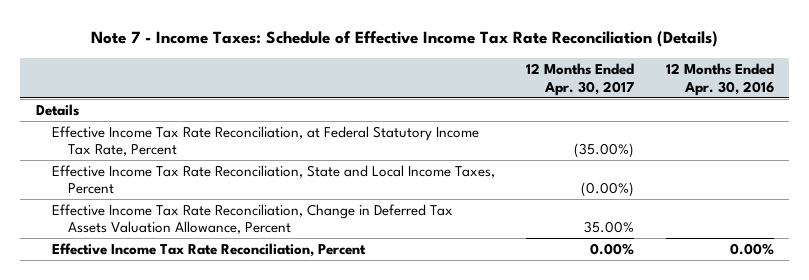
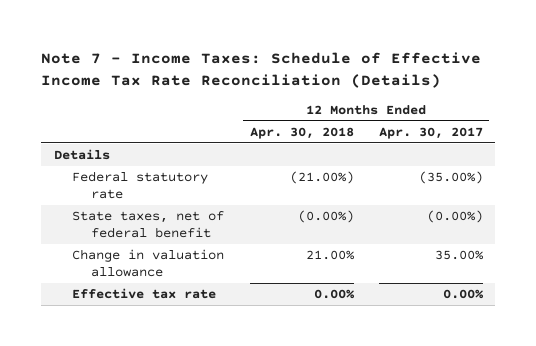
- | 12 Months Ended Apr. 30, 2017 | 12 Months Ended Apr. 30, 2016
+ | 12 Months Ended Apr. 30, 2018 | 12 Months Ended Apr. 30, 2017
- Effective Income Tax Rate Reconciliation, at Federal Statutory Income Tax Rate, Percent | (35.00%) |
- Effective Income Tax Rate Reconciliation, State and Local Income Taxes, Percent | (0.00%) |
- Effective Income Tax Rate Reconciliation, Change in Deferred Tax Assets Valuation Allowance, Percent | 35.00% |
- Effective Income Tax Rate Reconciliation, Percent | 0.00% | 0.00%
+ Federal statutory rate | (21.00%) | (35.00%)
+ State taxes, net of federal benefit | (0.00%) | (0.00%)
+ Change in valuation allowance | 21.00% | 35.00%
+ Effective tax rate | 0.00% | 0.00%

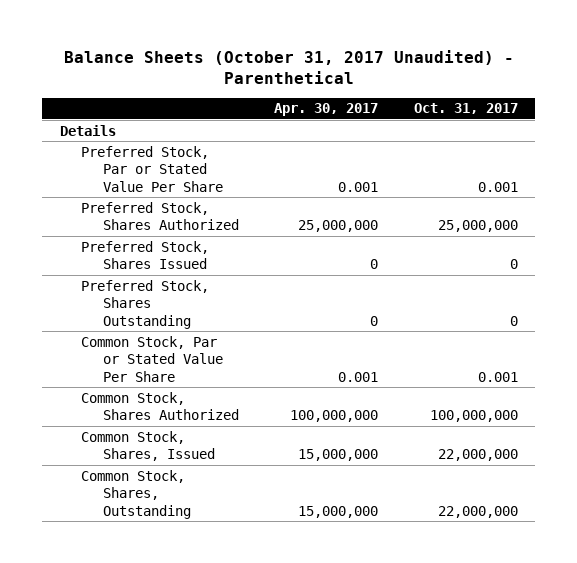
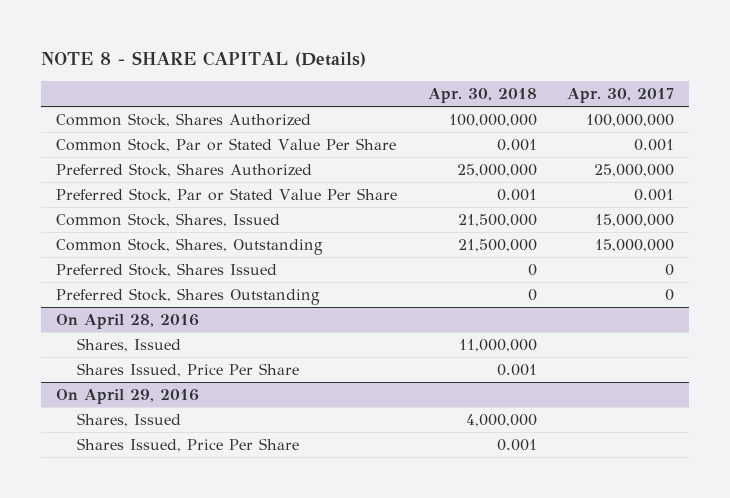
- Balance Sheets (October 31, 2017 Unaudited) - Parenthetical
+ NOTE 8 - SHARE CAPITAL (Details)
- | Apr. 30, 2017 | Oct. 31, 2017
+ | Apr. 30, 2018 | Apr. 30, 2017
- Details
moved down: Common Stock, Par or Stated Value Per Share | 0.001 | 0.001
moved down: Preferred Stock, Shares Authorized | 25,000,000 | 25,000,000
moved down: Preferred Stock, Par or Stated Value Per Share | 0.001 | 0.001
moved down: Preferred Stock, Shares Issued | 0 | 0
moved down: Preferred Stock, Shares Outstanding | 0 | 0
+ On April 28, 2016
+ Shares, Issued | 11,000,000 |
+ Shares Issued, Price Per Share | 0.001 |
+ On April 29, 2016
+ Shares, Issued | 4,000,000 |
+ Shares Issued, Price Per Share | 0.001 |

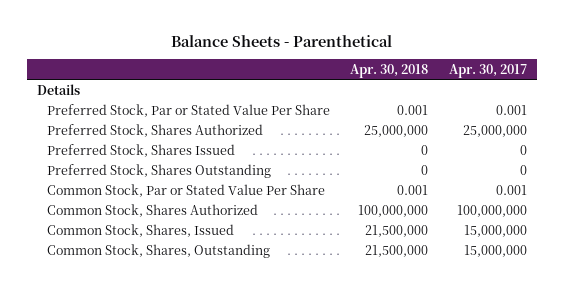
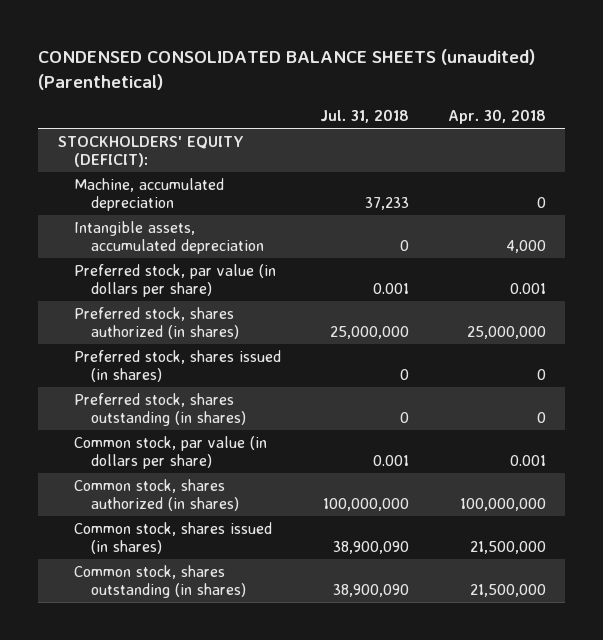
- Balance Sheets - Parenthetical
+ CONDENSED CONSOLIDATED BALANCE SHEETS (unaudited) (Parenthetical)
- | Apr. 30, 2018 | Apr. 30, 2017
+ | Jul. 31, 2018 | Apr. 30, 2018
- Details
- Preferred Stock, Par or Stated Value Per Share | 0.001 | 0.001
- Preferred Stock, Shares Authorized | 25,000,000 | 25,000,000
- Preferred Stock, Shares Issued | 0 | 0
- Preferred Stock, Shares Outstanding | 0 | 0
- Common Stock, Par or Stated Value Per Share | 0.001 | 0.001
- Common Stock, Shares Authorized | 100,000,000 | 100,000,000
- Common Stock, Shares, Issued | 21,500,000 | 15,000,000
- Common Stock, Shares, Outstanding | 21,500,000 | 15,000,000
+ STOCKHOLDERS' EQUITY (DEFICIT):
+ Machine, accumulated depreciation | 37,233 | 0
+ Intangible assets, accumulated depreciation | 0 | 4,000
+ Preferred stock, par value (in dollars per share) | 0.001 | 0.001
+ Preferred stock, shares authorized (in shares) | 25,000,000 | 25,000,000
+ Preferred stock, shares issued (in shares) | 0 | 0
+ Preferred stock, shares outstanding (in shares) | 0 | 0
+ Common stock, par value (in dollars per share) | 0.001 | 0.001
+ Common stock, shares authorized (in shares) | 100,000,000 | 100,000,000
+ Common stock, shares issued (in shares) | 38,900,090 | 21,500,000
+ Common stock, shares outstanding (in shares) | 38,900,090 | 21,500,000

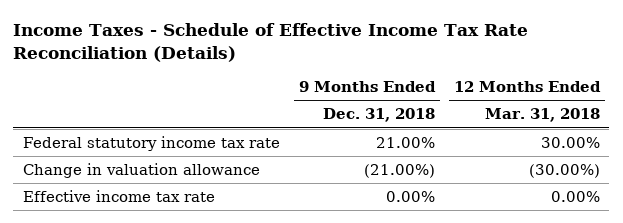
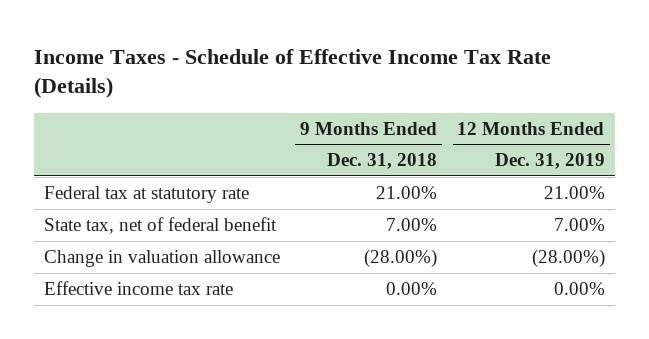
- Income Taxes - Schedule of Effective Income Tax Rate Reconciliation (Details)
+ Income Taxes - Schedule of Effective Income Tax Rate (Details)
- | 9 Months Ended Dec. 31, 2018 | 12 Months Ended Mar. 31, 2018
+ | 9 Months Ended Dec. 31, 2018 | 12 Months Ended Dec. 31, 2019
- Federal statutory income tax rate | 21.00% | 30.00%
- Change in valuation allowance | (21.00%) | (30.00%)
+ Federal tax at statutory rate | 21.00% | 21.00%
+ State tax, net of federal benefit | 7.00% | 7.00%
+ Change in valuation allowance | (28.00%) | (28.00%)

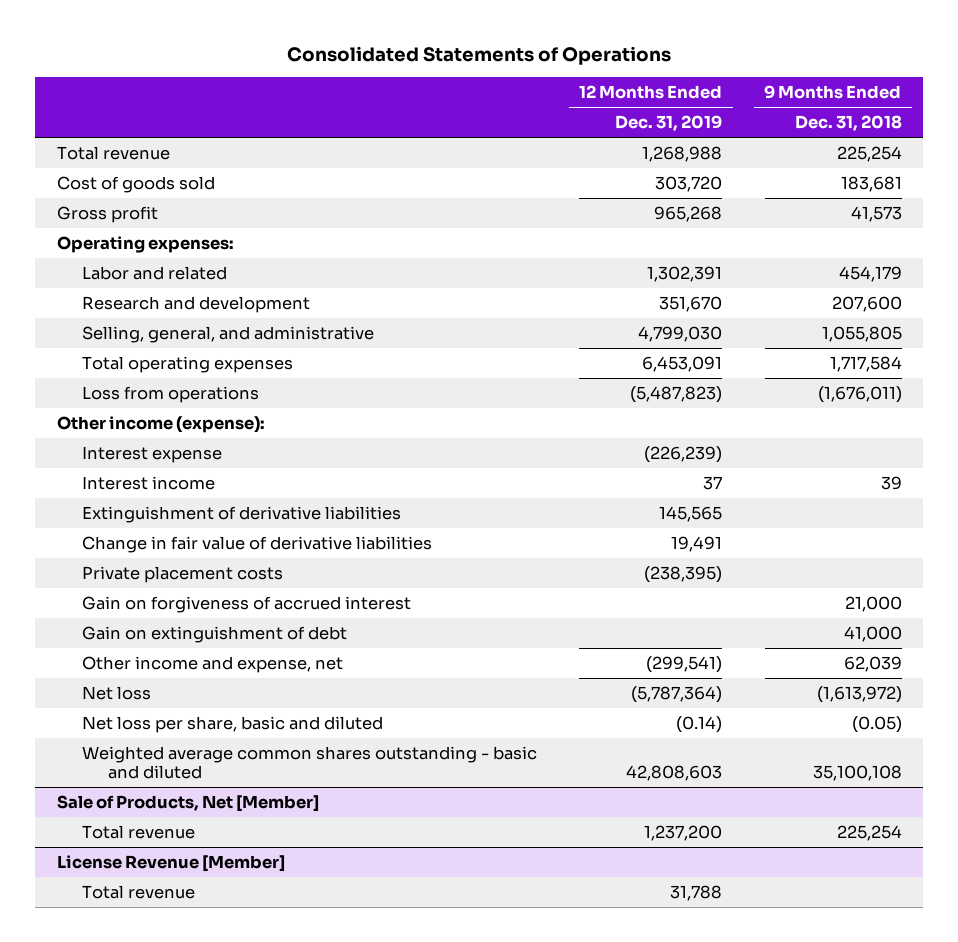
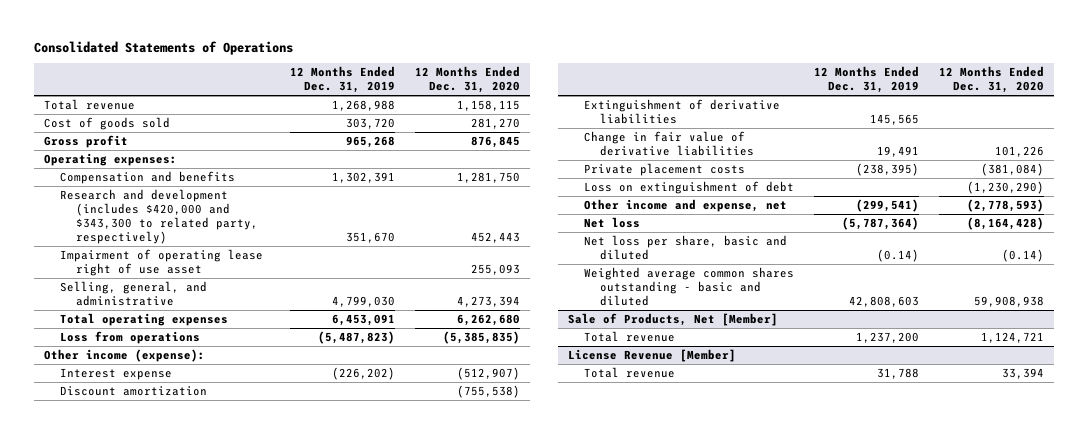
- | 12 Months Ended Dec. 31, 2019 | 9 Months Ended Dec. 31, 2018
+ | 12 Months Ended Dec. 31, 2019 | 12 Months Ended Dec. 31, 2020
- Labor and related | 1,302,391 | 454,179
- Research and development | 351,670 | 207,600
+ Compensation and benefits | 1,302,391 | 1,281,750
+ Research and development (includes $420,000 and $343,300 to related party, respectively) | 351,670 | 452,443
+ Impairment of operating lease right of use asset | | 255,093
- Interest expense | (226,239) |
- Interest income | 37 | 39
+ Interest expense | (226,202) | (512,907)
+ Discount amortization | | (755,538)
- Gain on forgiveness of accrued interest | | 21,000
- Gain on extinguishment of debt | | 41,000
+ Loss on extinguishment of debt | | (1,230,290)

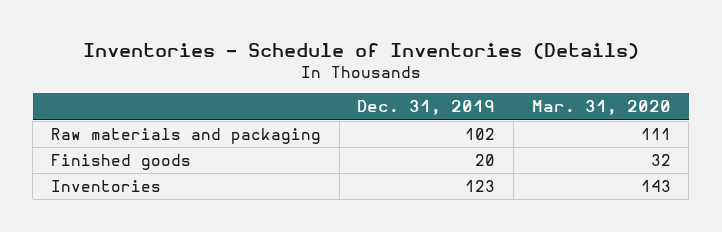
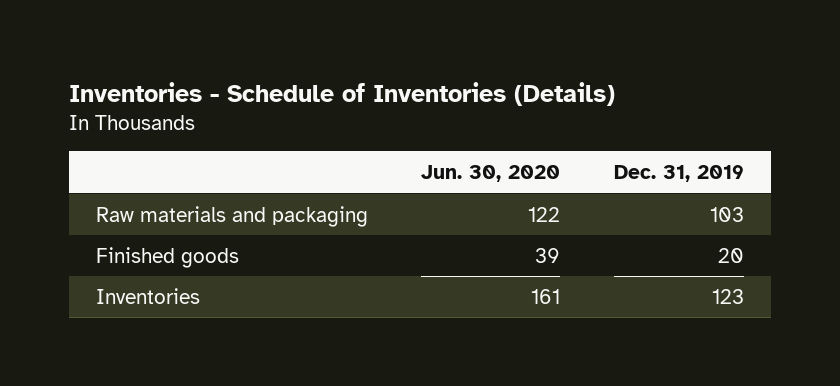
- | Dec. 31, 2019 | Mar. 31, 2020
+ | Jun. 30, 2020 | Dec. 31, 2019
- Raw materials and packaging | 102 | 111
+ Raw materials and packaging | 122 | 103

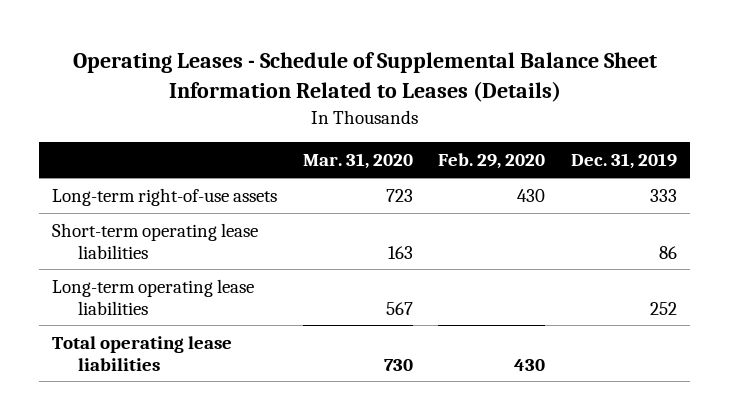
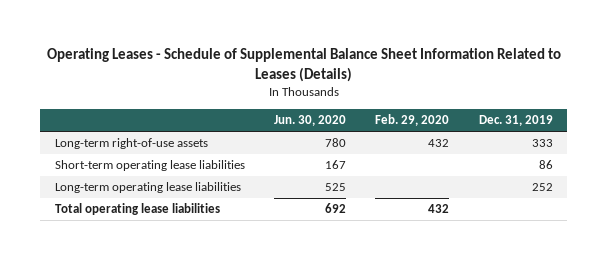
- | Mar. 31, 2020 | Feb. 29, 2020 | Dec. 31, 2019
+ | Jun. 30, 2020 | Feb. 29, 2020 | Dec. 31, 2019
- Long-term right-of-use assets | 723 | 430 | 333
+ Long-term right-of-use assets | 780 | 432 | 333
- Total operating lease liabilities | 730 | 430 |
+ Total operating lease liabilities | 692 | 432 |

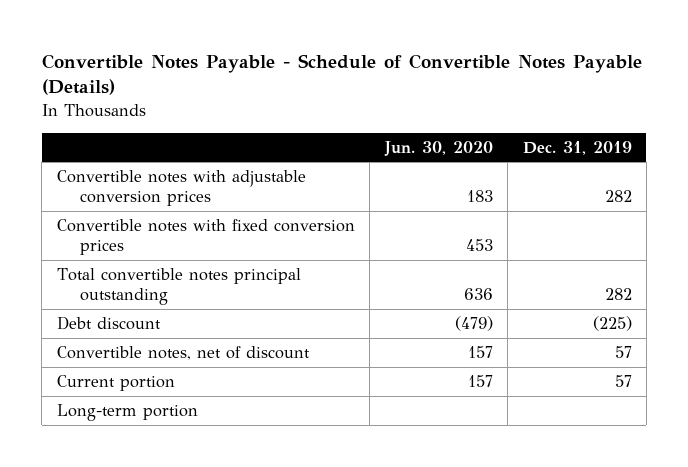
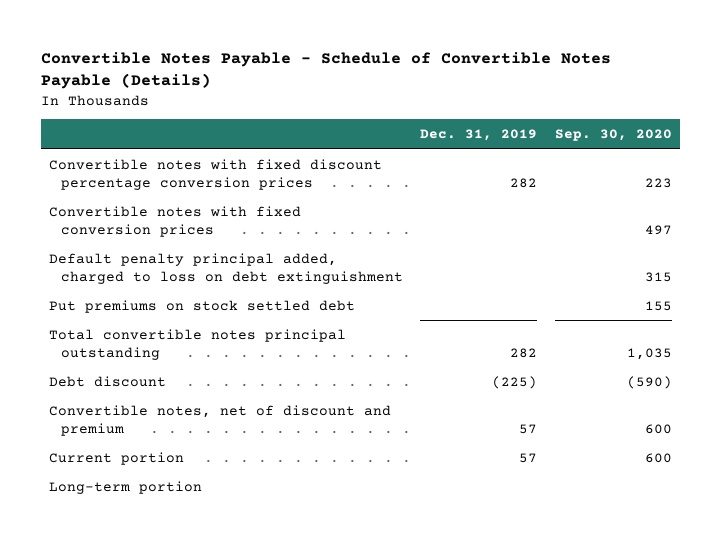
- | Jun. 30, 2020 | Dec. 31, 2019
+ | Dec. 31, 2019 | Sep. 30, 2020
- Convertible notes with adjustable conversion prices | 183 | 282
+ Convertible notes with fixed discount percentage conversion prices | 282 | 223
+ Default penalty principal added, charged to loss on debt extinguishment | | 315
+ Put premiums on stock settled debt | | 155
- Convertible notes, net of discount | 157 | 57
+ Convertible notes, net of discount and premium | 57 | 600

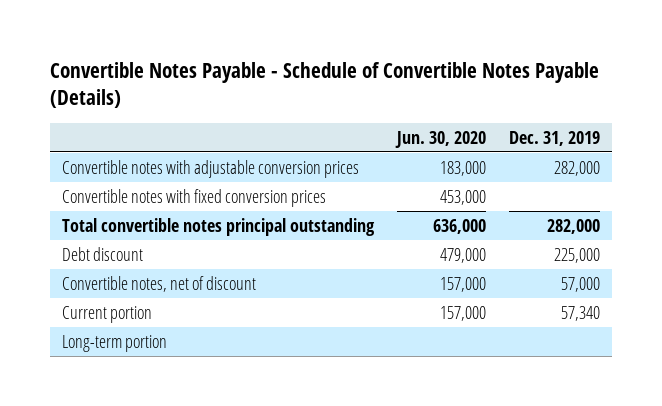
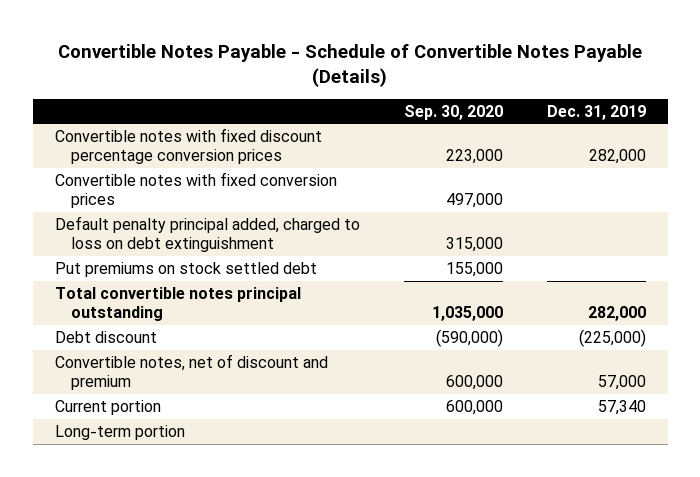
- | Jun. 30, 2020 | Dec. 31, 2019
+ | Sep. 30, 2020 | Dec. 31, 2019
- Convertible notes with adjustable conversion prices | 183,000 | 282,000
+ Convertible notes with fixed discount percentage conversion prices | 223,000 | 282,000
+ Default penalty principal added, charged to loss on debt extinguishment | 315,000 |
+ Put premiums on stock settled debt | 155,000 |
- Debt discount | 479,000 | 225,000
- Convertible notes, net of discount | 157,000 | 57,000
+ Debt discount | (590,000) | (225,000)
+ Convertible notes, net of discount and premium | 600,000 | 57,000

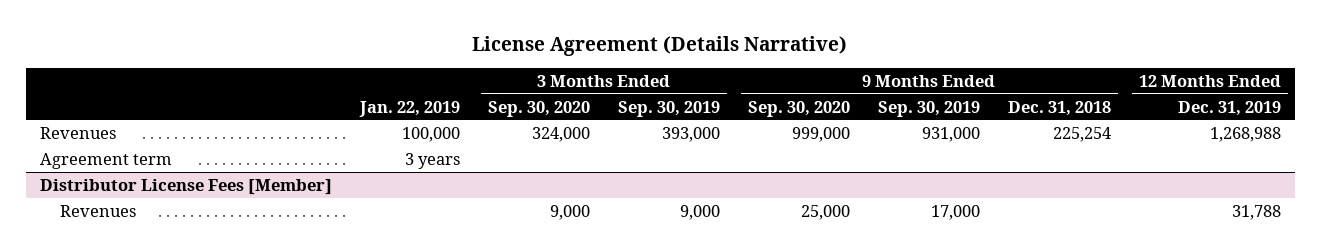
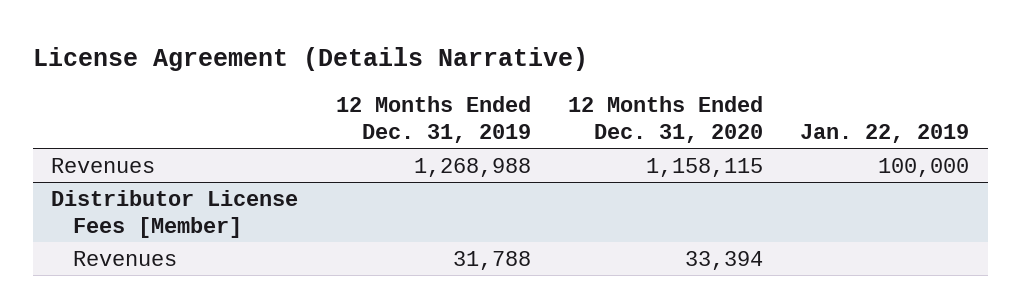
- | Jan. 22, 2019 | 3 Months Ended Sep. 30, 2020 | 3 Months Ended Sep. 30, 2019 | 9 Months Ended Sep. 30, 2020 | 9 Months Ended Sep. 30, 2019 | 9 Months Ended Dec. 31, 2018 | 12 Months Ended Dec. 31, 2019
+ | 12 Months Ended Dec. 31, 2019 | 12 Months Ended Dec. 31, 2020 | Jan. 22, 2019
- Agreement term | 3 years | | | | | |

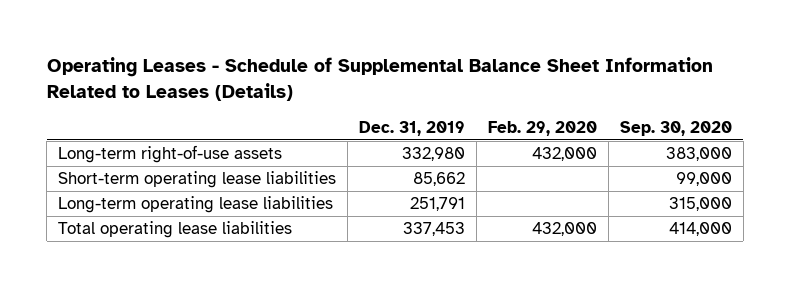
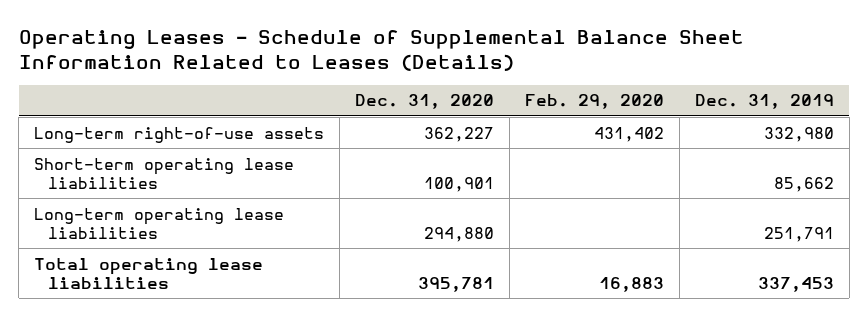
- | Dec. 31, 2019 | Feb. 29, 2020 | Sep. 30, 2020
+ | Dec. 31, 2020 | Feb. 29, 2020 | Dec. 31, 2019
- Long-term right-of-use assets | 332,980 | 432,000 | 383,000
+ Long-term right-of-use assets | 362,227 | 431,402 | 332,980
- Total operating lease liabilities | 337,453 | 432,000 | 414,000
+ Total operating lease liabilities | 395,781 | 16,883 | 337,453

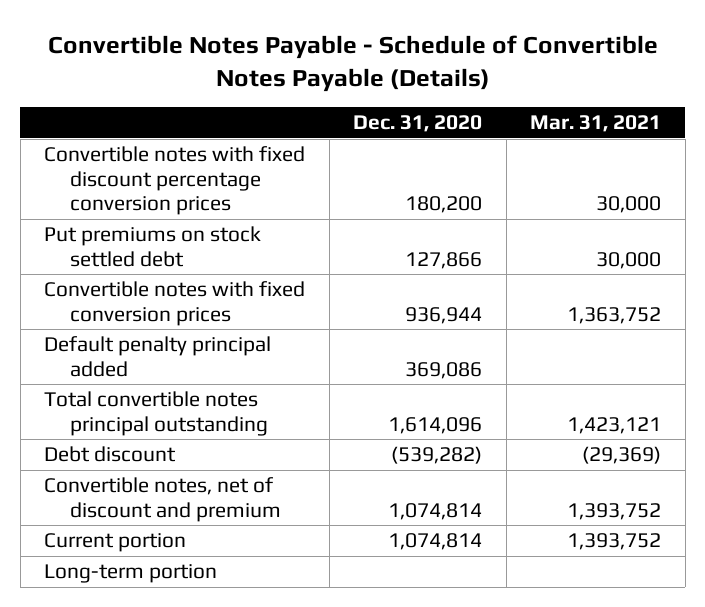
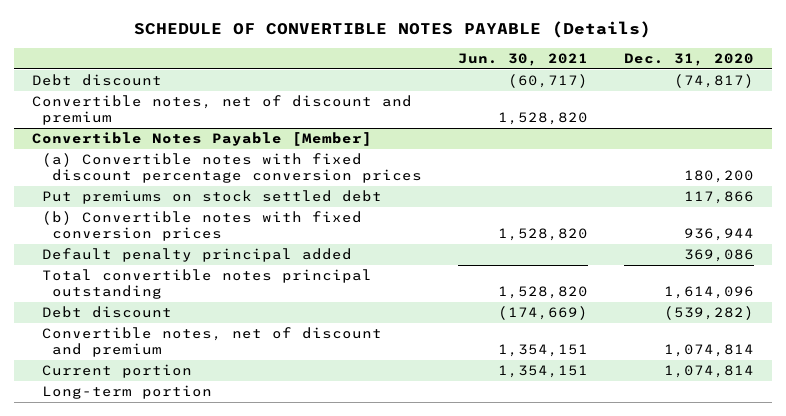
- Convertible Notes Payable - Schedule of Convertible Notes Payable (Details)
+ SCHEDULE OF CONVERTIBLE NOTES PAYABLE (Details)
- | Dec. 31, 2020 | Mar. 31, 2021
+ | Jun. 30, 2021 | Dec. 31, 2020
- Convertible notes with fixed discount percentage conversion prices | 180,200 | 30,000
- Put premiums on stock settled debt | 127,866 | 30,000
- Convertible notes with fixed conversion prices | 936,944 | 1,363,752
+ Debt discount | (60,717) | (74,817)
+ Convertible notes, net of discount and premium | 1,528,820 |
+ Convertible Notes Payable [Member]
+ (a) Convertible notes with fixed discount percentage conversion prices | | 180,200
+ Put premiums on stock settled debt | | 117,866
+ (b) Convertible notes with fixed conversion prices | 1,528,820 | 936,944

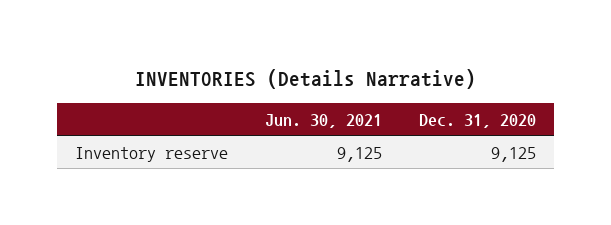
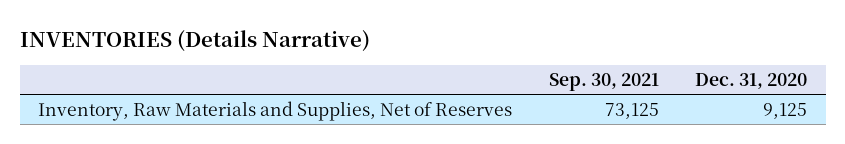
- | Jun. 30, 2021 | Dec. 31, 2020
+ | Sep. 30, 2021 | Dec. 31, 2020
- Inventory reserve | 9,125 | 9,125
+ Inventory, Raw Materials and Supplies, Net of Reserves | 73,125 | 9,125

